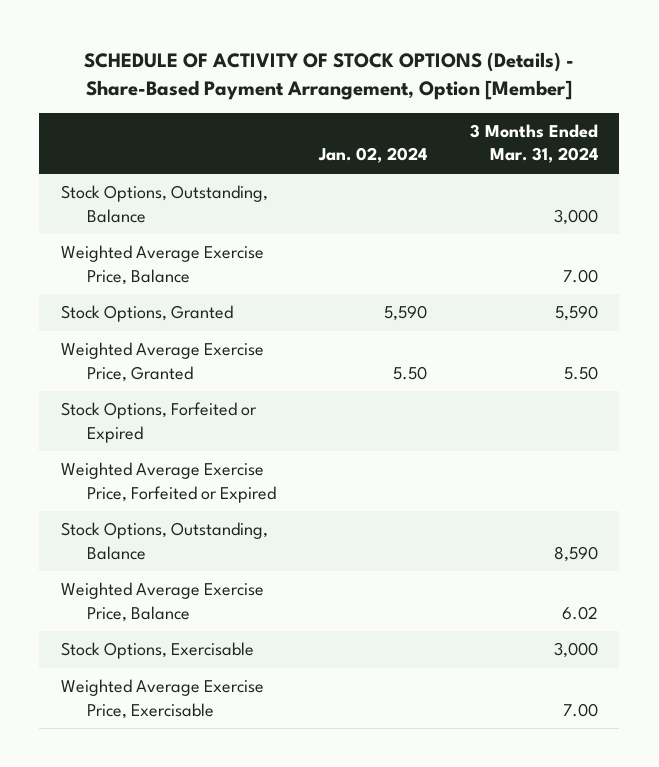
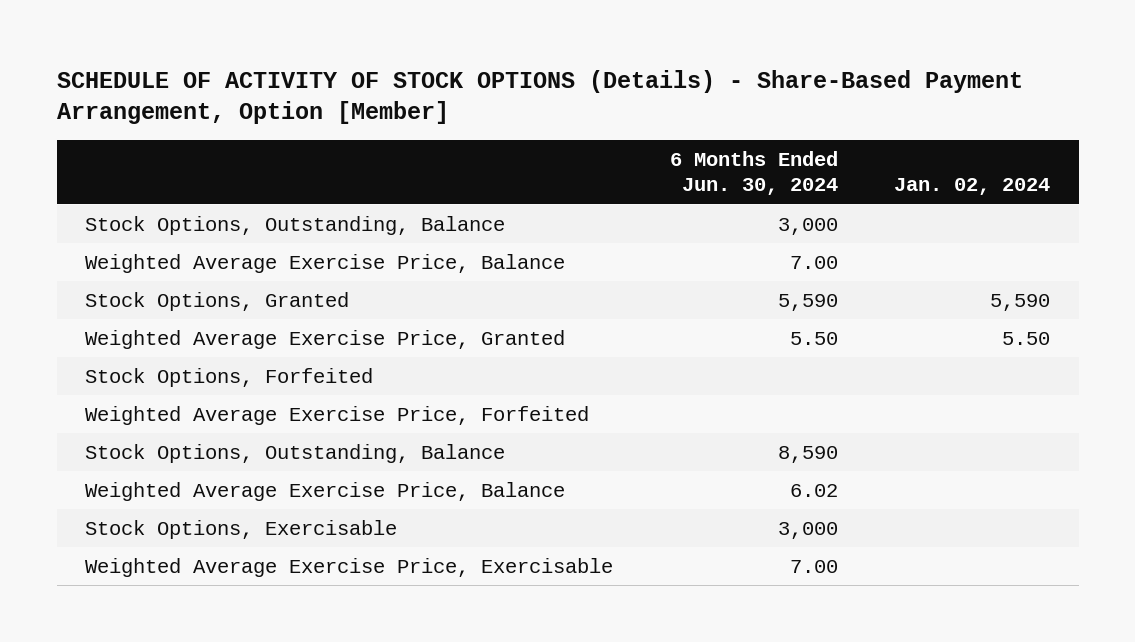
- | Jan. 02, 2024 | 3 Months Ended Mar. 31, 2024
+ | 6 Months Ended Jun. 30, 2024 | Jan. 02, 2024
- Stock Options, Forfeited or Expired
- Weighted Average Exercise Price, Forfeited or Expired
+ Stock Options, Forfeited
+ Weighted Average Exercise Price, Forfeited

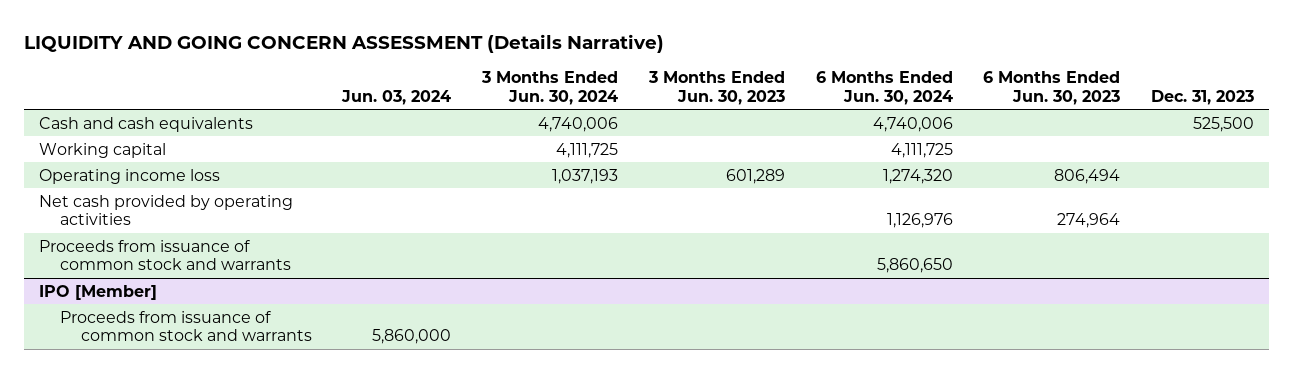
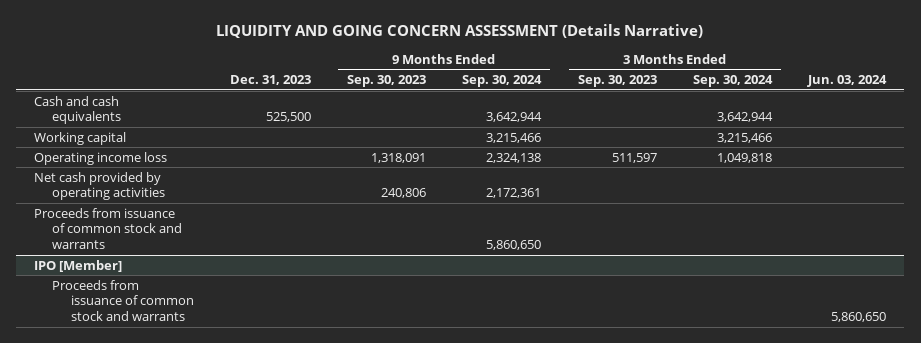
- | Jun. 03, 2024 | 3 Months Ended Jun. 30, 2024 | 3 Months Ended Jun. 30, 2023 | 6 Months Ended Jun. 30, 2024 | 6 Months Ended Jun. 30, 2023 | Dec. 31, 2023
+ | Dec. 31, 2023 | 9 Months Ended Sep. 30, 2023 | 9 Months Ended Sep. 30, 2024 | 3 Months Ended Sep. 30, 2023 | 3 Months Ended Sep. 30, 2024 | Jun. 03, 2024
@ IPO [Member]
- Proceeds from issuance of common stock and warrants | 5,860,000 | | | | |
+ Proceeds from issuance of common stock and warrants | | | | | | 5,860,650

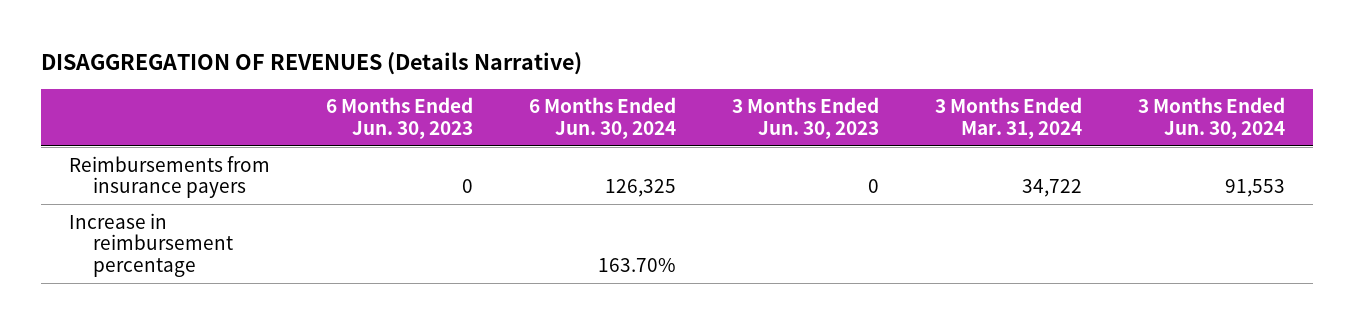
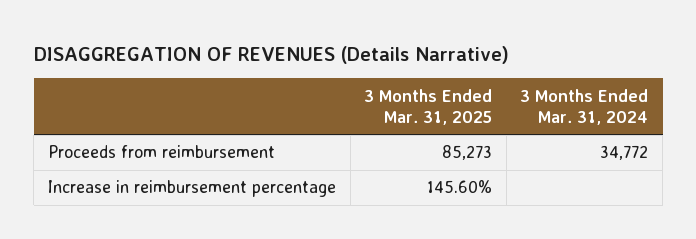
- | 6 Months Ended Jun. 30, 2023 | 6 Months Ended Jun. 30, 2024 | 3 Months Ended Jun. 30, 2023 | 3 Months Ended Mar. 31, 2024 | 3 Months Ended Jun. 30, 2024
+ | 3 Months Ended Mar. 31, 2025 | 3 Months Ended Mar. 31, 2024
- Reimbursements from insurance payers | 0 | 126,325 | 0 | 34,722 | 91,553
+ Proceeds from reimbursement | 85,273 | 34,772

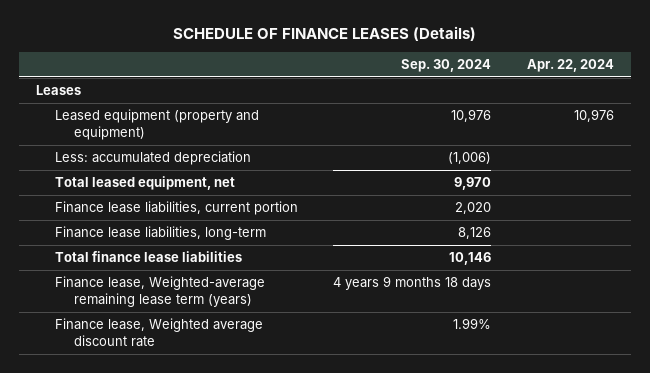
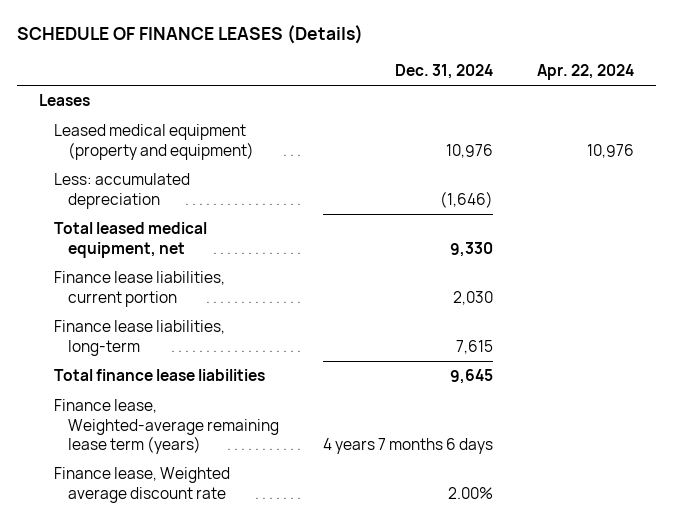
- | Sep. 30, 2024 | Apr. 22, 2024
+ | Dec. 31, 2024 | Apr. 22, 2024
- Leased equipment (property and equipment) | 10,976 | 10,976
+ Leased medical equipment (property and equipment) | 10,976 | 10,976
- Total leased equipment, net | 9,970 |
+ Total leased medical equipment, net | 9,330 |

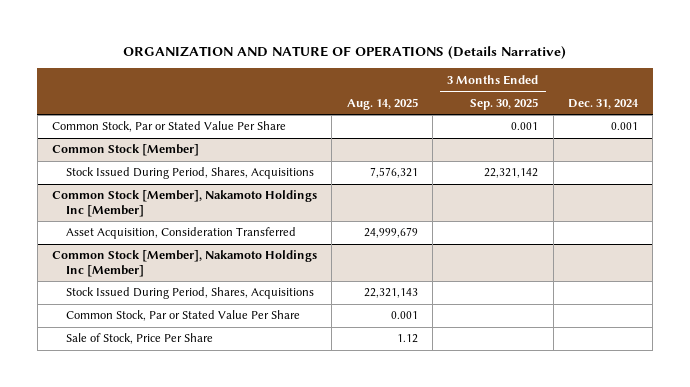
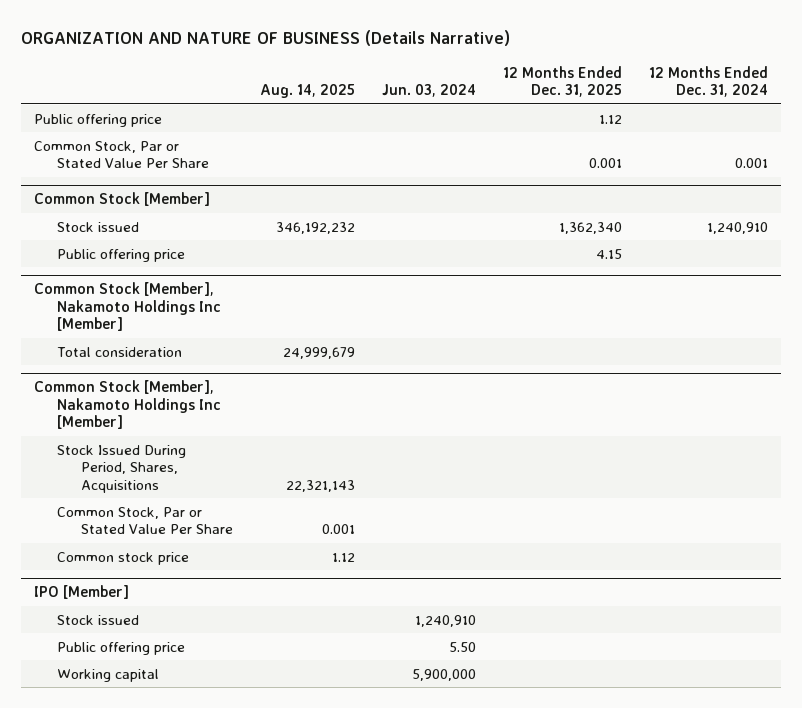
- ORGANIZATION AND NATURE OF OPERATIONS (Details Narrative)
+ ORGANIZATION AND NATURE OF BUSINESS (Details Narrative)
- | Aug. 14, 2025 | 3 Months Ended Sep. 30, 2025 | Dec. 31, 2024
+ | Aug. 14, 2025 | Jun. 03, 2024 | 12 Months Ended Dec. 31, 2025 | 12 Months Ended Dec. 31, 2024
+ Public offering price | | | 1.12 |
@ Common Stock [Member]
- Stock Issued During Period, Shares, Acquisitions | 7,576,321 | 22,321,142 |
+ Stock issued | 346,192,232 | | 1,362,340 | 1,240,910
+ Public offering price | | | 4.15 |
@ Common Stock [Member], Nakamoto Holdings Inc [Member]
- Asset Acquisition, Consideration Transferred | 24,999,679 | |
+ Total consideration | 24,999,679 | | |
- Sale of Stock, Price Per Share | 1.12 | |
+ Common stock price | 1.12 | | |
+ IPO [Member]
+ Stock issued | | 1,240,910 | |
+ Public offering price | | 5.50 | |
+ Working capital | | 5,900,000 | |

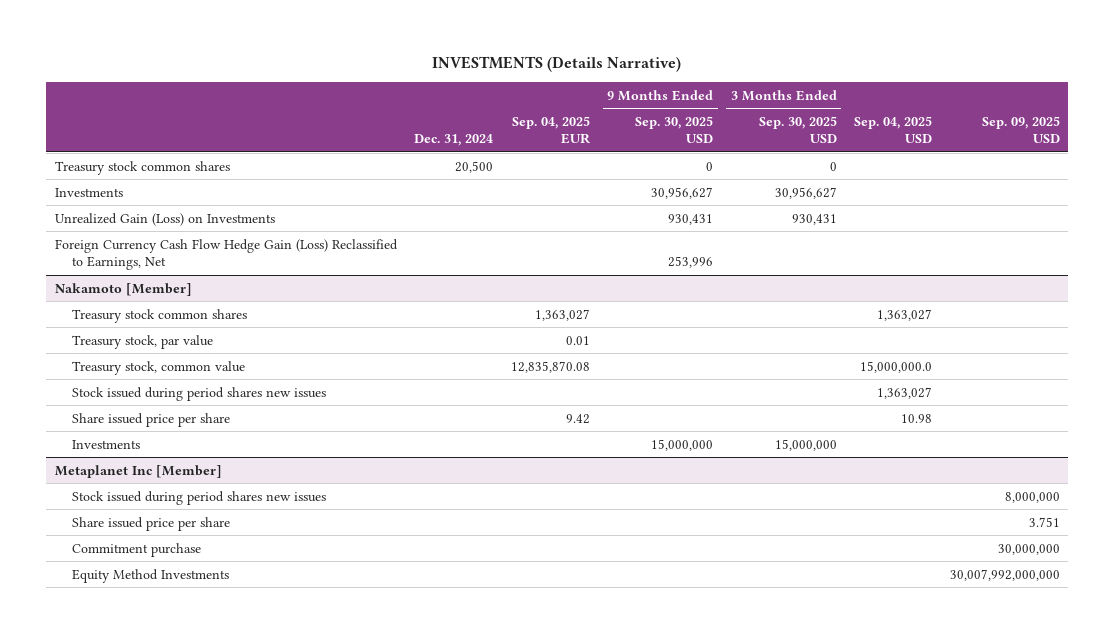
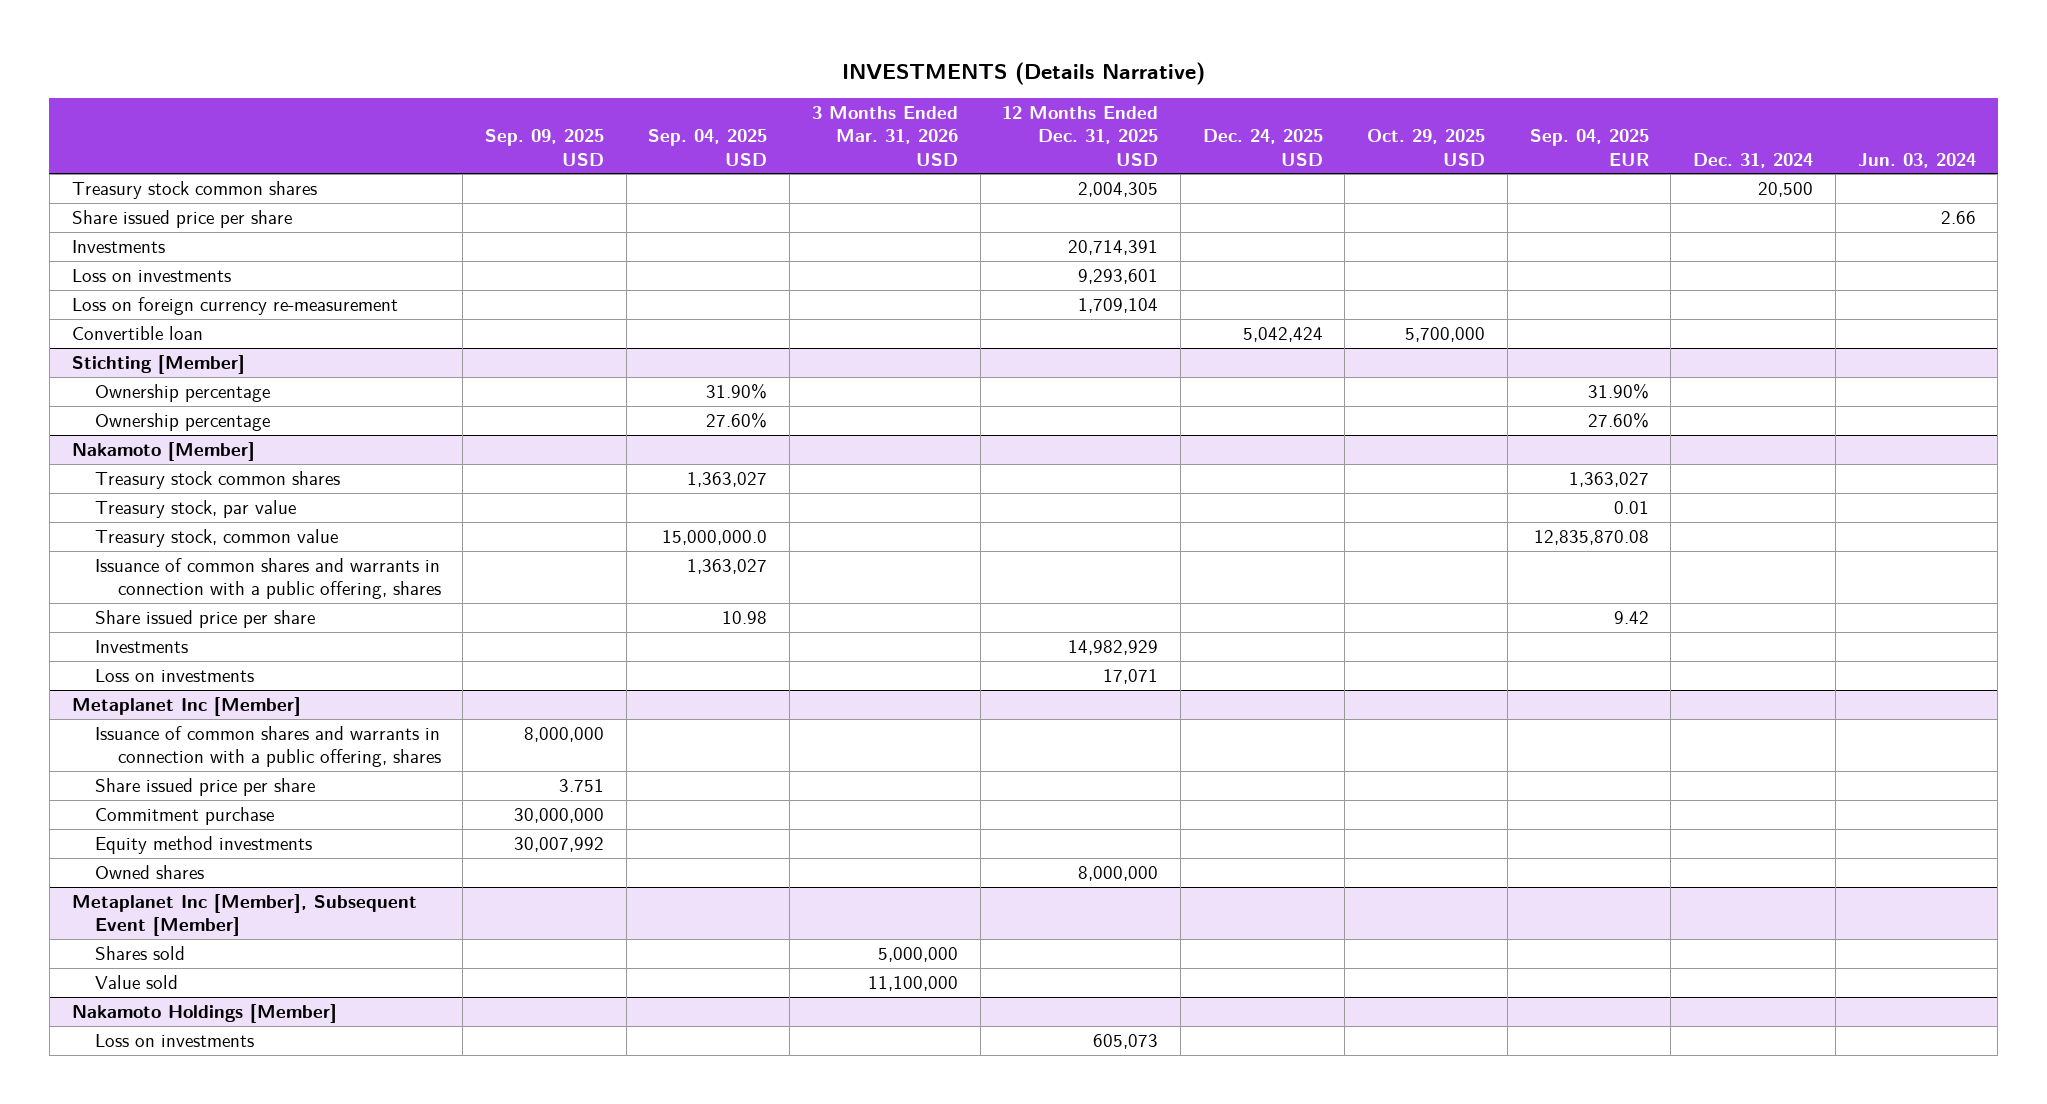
- | Dec. 31, 2024 | Sep. 04, 2025 EUR | 9 Months Ended Sep. 30, 2025 USD | 3 Months Ended Sep. 30, 2025 USD | Sep. 04, 2025 USD | Sep. 09, 2025 USD
+ | Sep. 09, 2025 USD | Sep. 04, 2025 USD | 3 Months Ended Mar. 31, 2026 USD | 12 Months Ended Dec. 31, 2025 USD | Dec. 24, 2025 USD | Oct. 29, 2025 USD | Sep. 04, 2025 EUR | Dec. 31, 2024 | Jun. 03, 2024
+ Share issued price per share | | | | | | | | | 2.66
- Unrealized Gain (Loss) on Investments | | | 930,431 | 930,431 | |
- Foreign Currency Cash Flow Hedge Gain (Loss) Reclassified to Earnings, Net | | | 253,996 | | |
+ Loss on investments | | | | 9,293,601 | | | | |
+ Loss on foreign currency re-measurement | | | | 1,709,104 | | | | |
+ Convertible loan | | | | | 5,042,424 | 5,700,000 | | |
+ Stichting [Member]
+ Ownership percentage | | 31.90% | | | | | 31.90% | |
+ Ownership percentage | | 27.60% | | | | | 27.60% | |
@ Nakamoto [Member]
- Stock issued during period shares new issues | | | | | 1,363,027 |
+ Issuance of common shares and warrants in connection with a public offering, shares | | 1,363,027 | | | | | | |
+ Loss on investments | | | | 17,071 | | | | |
@ Metaplanet Inc [Member]
- Stock issued during period shares new issues | | | | | | 8,000,000
+ Issuance of common shares and warrants in connection with a public offering, shares | 8,000,000 | | | | | | | |
- Equity Method Investments | | | | | | 30,007,992,000,000
+ Equity method investments | 30,007,992 | | | | | | | |
+ Owned shares | | | | 8,000,000 | | | | |
+ Metaplanet Inc [Member], Subsequent Event [Member]
+ Shares sold | | | 5,000,000 | | | | | |
+ Value sold | | | 11,100,000 | | | | | |
+ Nakamoto Holdings [Member]
+ Loss on investments | | | | 605,073 | | | | |

